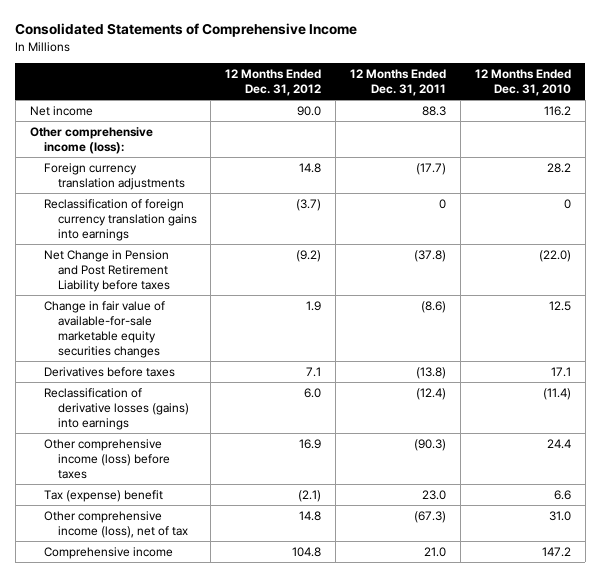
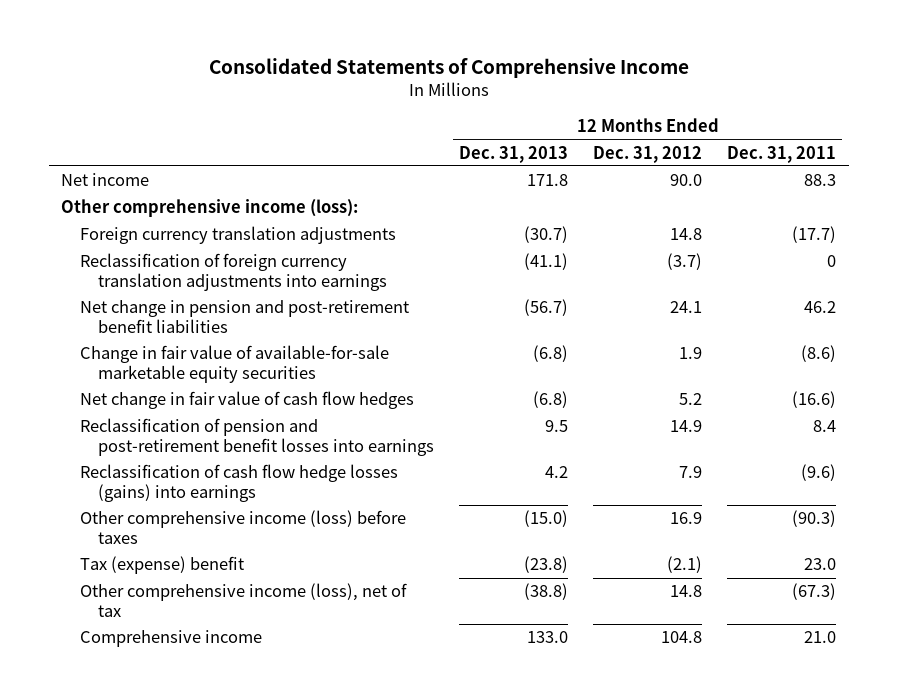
- | 12 Months Ended Dec. 31, 2012 | 12 Months Ended Dec. 31, 2011 | 12 Months Ended Dec. 31, 2010
+ | 12 Months Ended Dec. 31, 2013 | 12 Months Ended Dec. 31, 2012 | 12 Months Ended Dec. 31, 2011
- Reclassification of foreign currency translation gains into earnings | (3.7) | 0 | 0
- Net Change in Pension and Post Retirement Liability before taxes | (9.2) | (37.8) | (22.0)
- Change in fair value of available-for-sale marketable equity securities changes | 1.9 | (8.6) | 12.5
- Derivatives before taxes | 7.1 | (13.8) | 17.1
- Reclassification of derivative losses (gains) into earnings | 6.0 | (12.4) | (11.4)
+ Reclassification of foreign currency translation adjustments into earnings | (41.1) | (3.7) | 0
+ Net change in pension and post-retirement benefit liabilities | (56.7) | 24.1 | 46.2
+ Change in fair value of available-for-sale marketable equity securities | (6.8) | 1.9 | (8.6)
+ Net change in fair value of cash flow hedges | (6.8) | 5.2 | (16.6)
+ Reclassification of pension and post-retirement benefit losses into earnings | 9.5 | 14.9 | 8.4
+ Reclassification of cash flow hedge losses (gains) into earnings | 4.2 | 7.9 | (9.6)

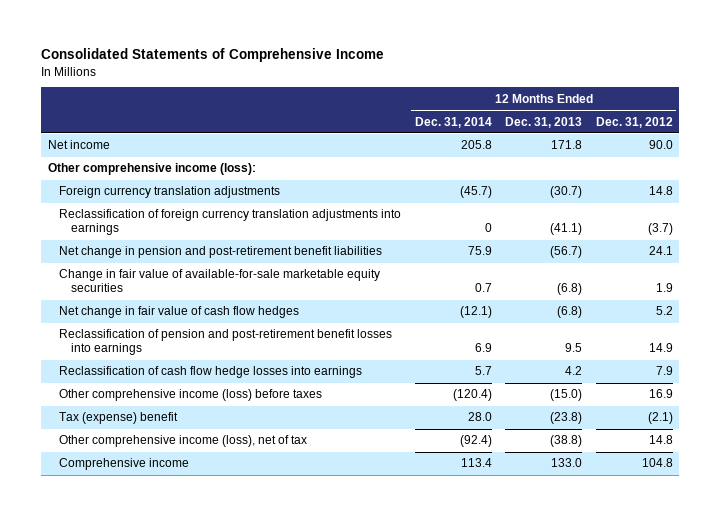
- | 12 Months Ended Dec. 31, 2013 | 12 Months Ended Dec. 31, 2012 | 12 Months Ended Dec. 31, 2011
+ | 12 Months Ended Dec. 31, 2014 | 12 Months Ended Dec. 31, 2013 | 12 Months Ended Dec. 31, 2012
- Reclassification of cash flow hedge losses (gains) into earnings | 4.2 | 7.9 | (9.6)
+ Reclassification of cash flow hedge losses into earnings | 5.7 | 4.2 | 7.9

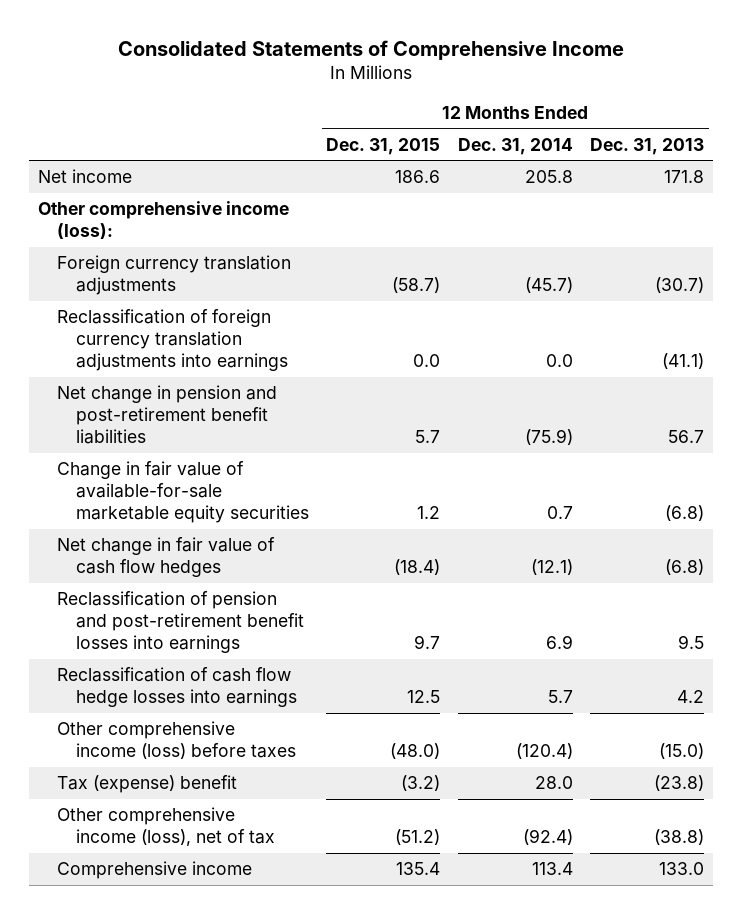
- | 12 Months Ended Dec. 31, 2014 | 12 Months Ended Dec. 31, 2013 | 12 Months Ended Dec. 31, 2012
+ | 12 Months Ended Dec. 31, 2015 | 12 Months Ended Dec. 31, 2014 | 12 Months Ended Dec. 31, 2013
- Reclassification of foreign currency translation adjustments into earnings | 0 | (41.1) | (3.7)
- Net change in pension and post-retirement benefit liabilities | 75.9 | (56.7) | 24.1
+ Reclassification of foreign currency translation adjustments into earnings | 0.0 | 0.0 | (41.1)
+ Net change in pension and post-retirement benefit liabilities | 5.7 | (75.9) | 56.7

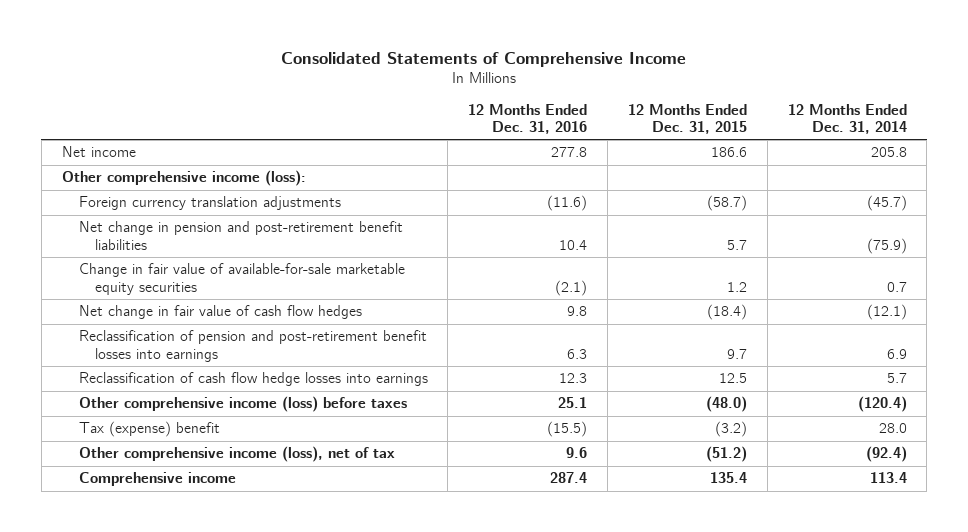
- | 12 Months Ended Dec. 31, 2015 | 12 Months Ended Dec. 31, 2014 | 12 Months Ended Dec. 31, 2013
+ | 12 Months Ended Dec. 31, 2016 | 12 Months Ended Dec. 31, 2015 | 12 Months Ended Dec. 31, 2014
- Reclassification of foreign currency translation adjustments into earnings | 0.0 | 0.0 | (41.1)

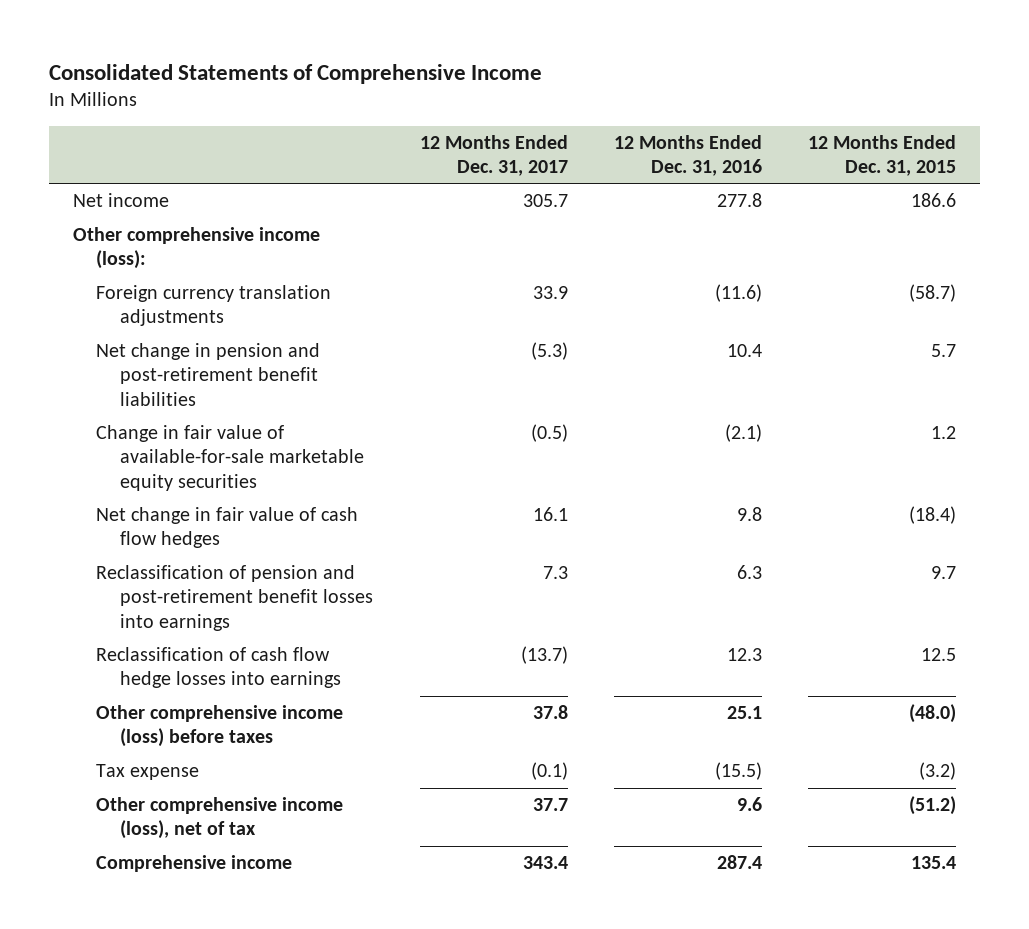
- | 12 Months Ended Dec. 31, 2016 | 12 Months Ended Dec. 31, 2015 | 12 Months Ended Dec. 31, 2014
+ | 12 Months Ended Dec. 31, 2017 | 12 Months Ended Dec. 31, 2016 | 12 Months Ended Dec. 31, 2015
- Tax (expense) benefit | (15.5) | (3.2) | 28.0
+ Tax expense | (0.1) | (15.5) | (3.2)

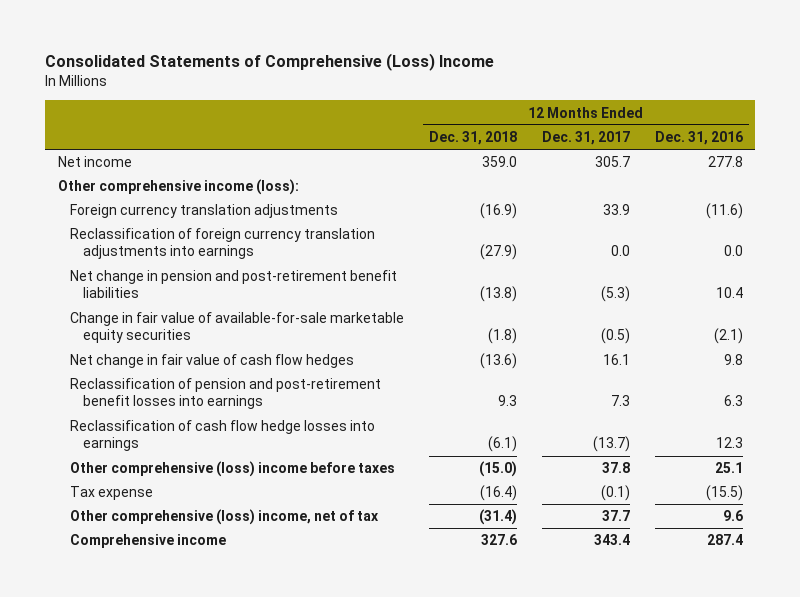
- Consolidated Statements of Comprehensive Income
+ Consolidated Statements of Comprehensive (Loss) Income
- | 12 Months Ended Dec. 31, 2017 | 12 Months Ended Dec. 31, 2016 | 12 Months Ended Dec. 31, 2015
+ | 12 Months Ended Dec. 31, 2018 | 12 Months Ended Dec. 31, 2017 | 12 Months Ended Dec. 31, 2016
+ Reclassification of foreign currency translation adjustments into earnings | (27.9) | 0.0 | 0.0
- Other comprehensive income (loss) before taxes | 37.8 | 25.1 | (48.0)
+ Other comprehensive (loss) income before taxes | (15.0) | 37.8 | 25.1
- Other comprehensive income (loss), net of tax | 37.7 | 9.6 | (51.2)
+ Other comprehensive (loss) income, net of tax | (31.4) | 37.7 | 9.6

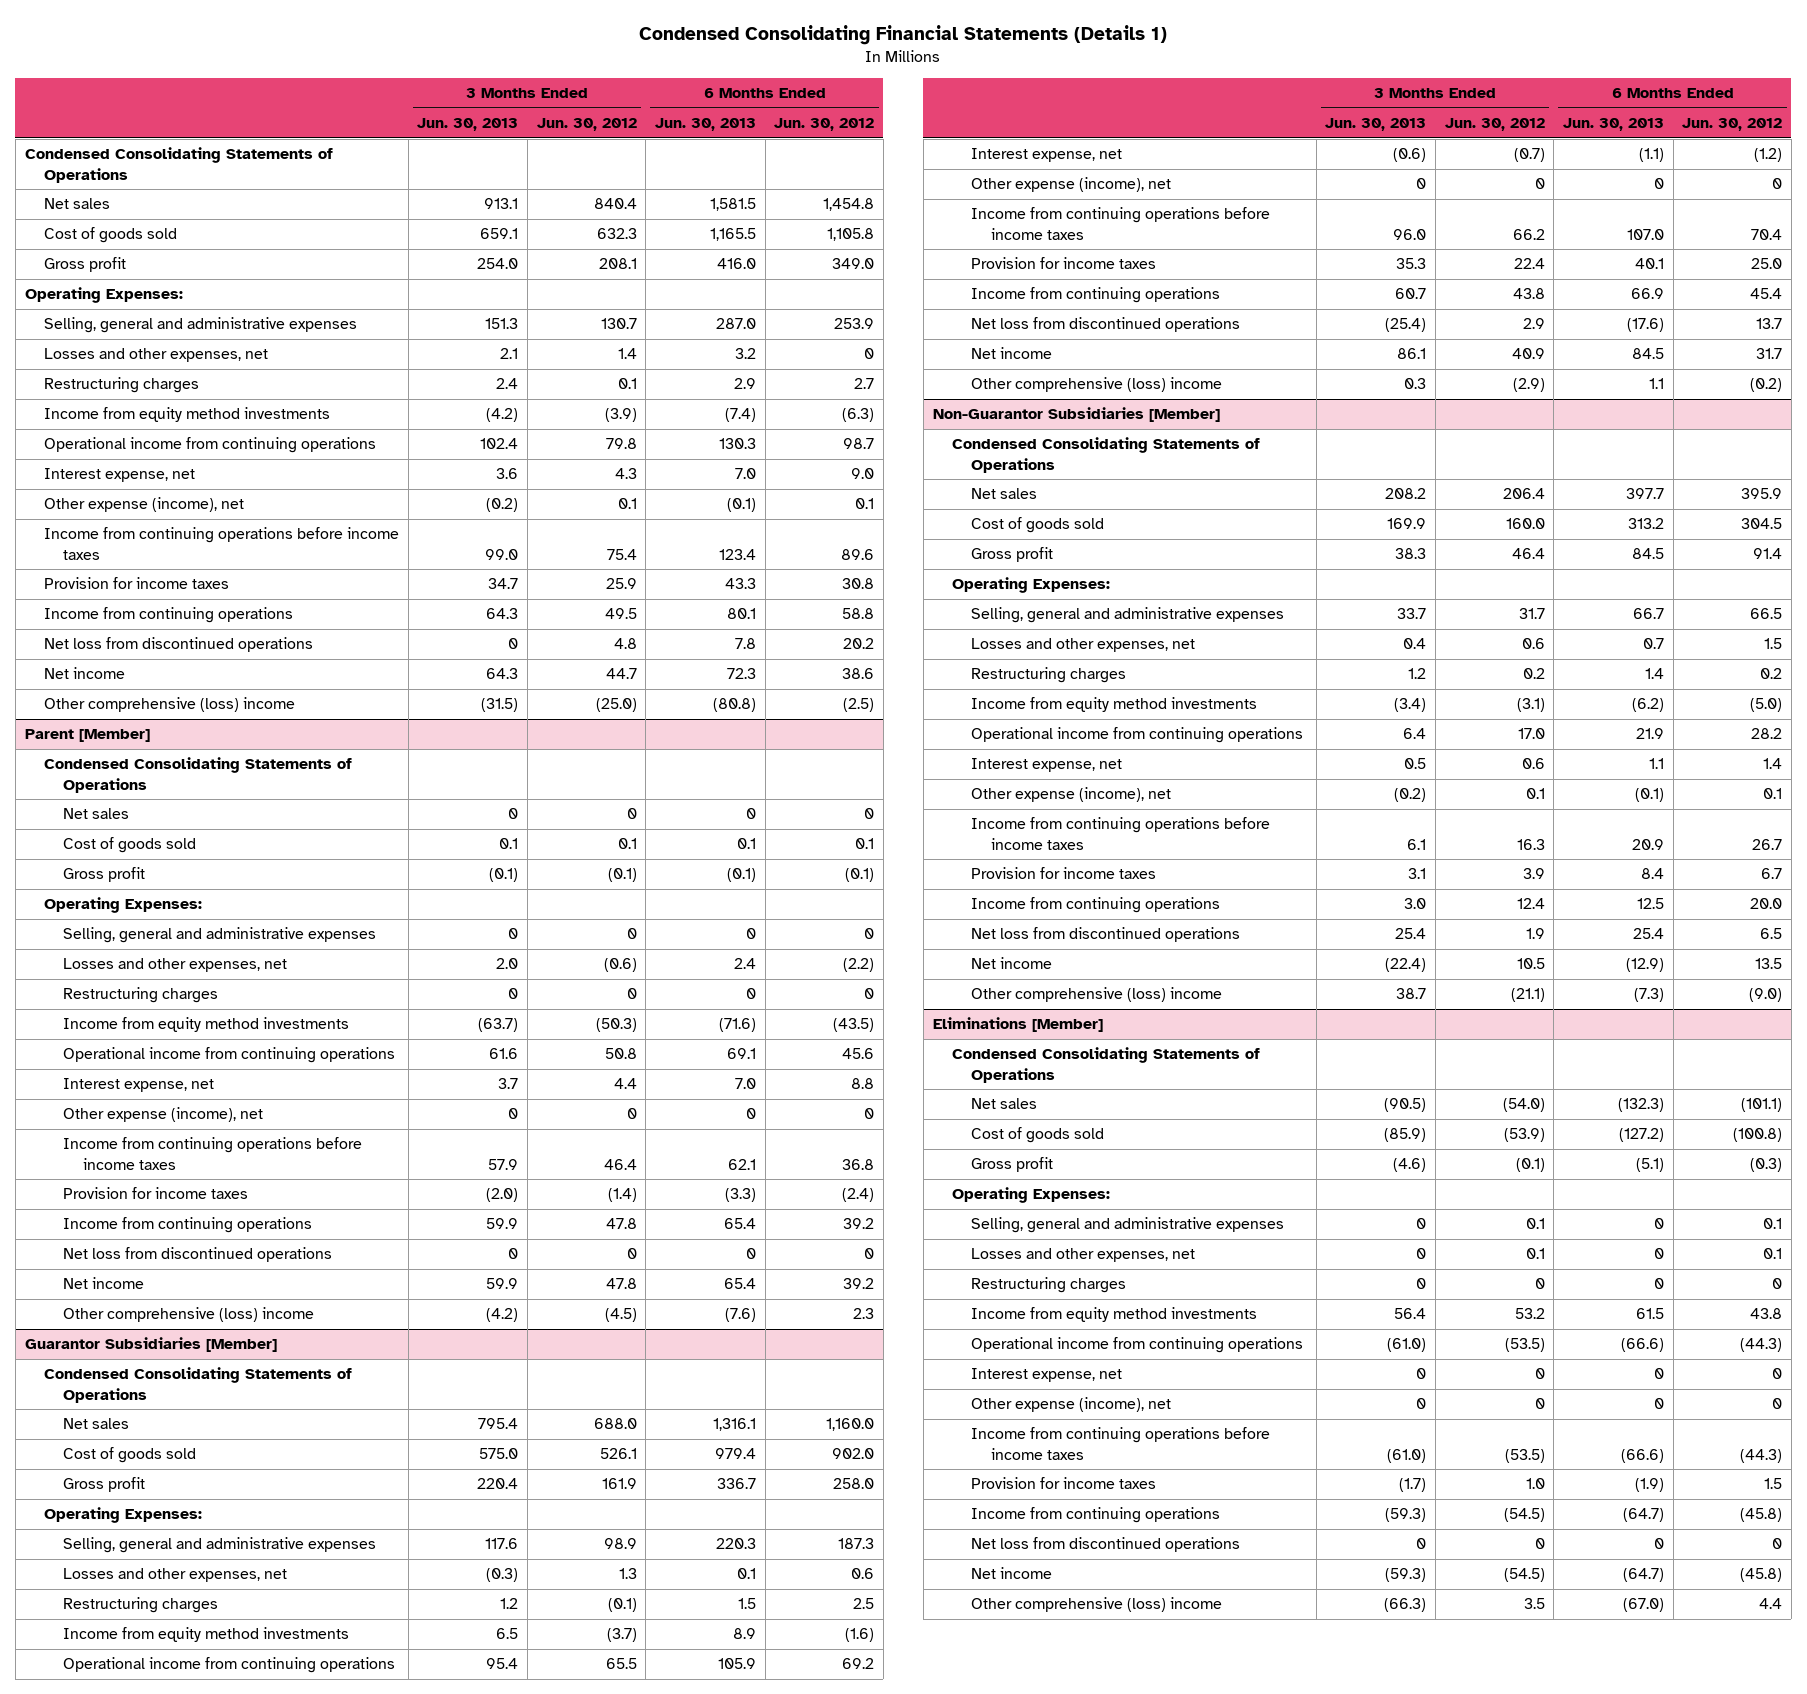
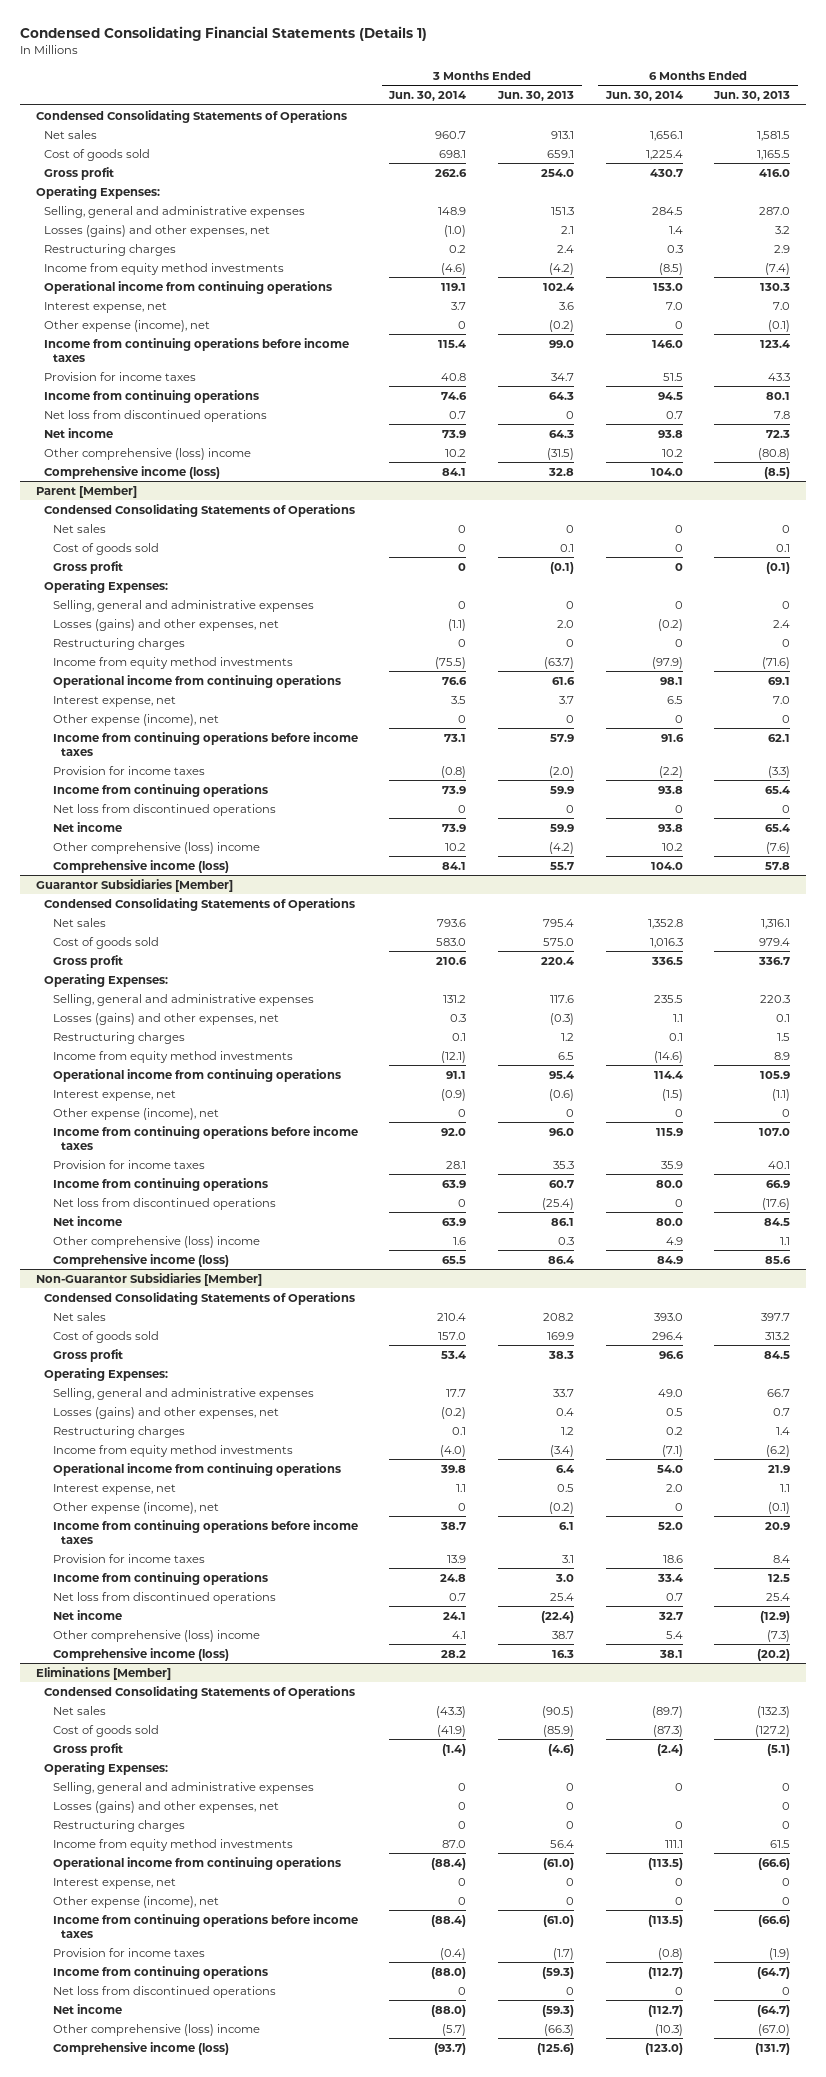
- | 3 Months Ended Jun. 30, 2013 | 3 Months Ended Jun. 30, 2012 | 6 Months Ended Jun. 30, 2013 | 6 Months Ended Jun. 30, 2012
+ | 3 Months Ended Jun. 30, 2014 | 3 Months Ended Jun. 30, 2013 | 6 Months Ended Jun. 30, 2014 | 6 Months Ended Jun. 30, 2013
- Losses and other expenses, net | 2.1 | 1.4 | 3.2 | 0
+ Losses (gains) and other expenses, net | (1.0) | 2.1 | 1.4 | 3.2
+ Comprehensive income (loss) | 84.1 | 32.8 | 104.0 | (8.5)
@ Parent [Member]
- Losses and other expenses, net | 2.0 | (0.6) | 2.4 | (2.2)
+ Losses (gains) and other expenses, net | (1.1) | 2.0 | (0.2) | 2.4
+ Comprehensive income (loss) | 84.1 | 55.7 | 104.0 | 57.8
@ Guarantor Subsidiaries [Member]
- Losses and other expenses, net | (0.3) | 1.3 | 0.1 | 0.6
+ Losses (gains) and other expenses, net | 0.3 | (0.3) | 1.1 | 0.1
+ Comprehensive income (loss) | 65.5 | 86.4 | 84.9 | 85.6
@ Non-Guarantor Subsidiaries [Member]
- Losses and other expenses, net | 0.4 | 0.6 | 0.7 | 1.5
+ Losses (gains) and other expenses, net | (0.2) | 0.4 | 0.5 | 0.7
+ Comprehensive income (loss) | 28.2 | 16.3 | 38.1 | (20.2)
@ Eliminations [Member]
- Losses and other expenses, net | 0 | 0.1 | 0 | 0.1
+ Losses (gains) and other expenses, net | 0 | 0 | | 0
+ Comprehensive income (loss) | (93.7) | (125.6) | (123.0) | (131.7)

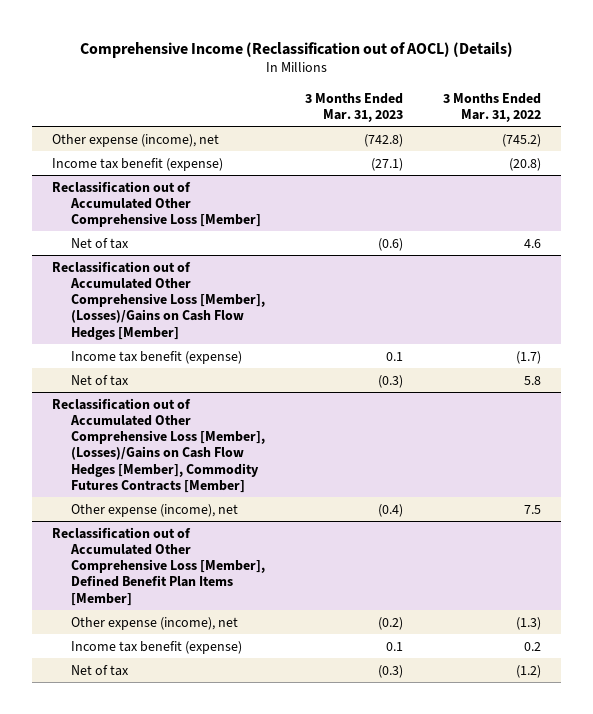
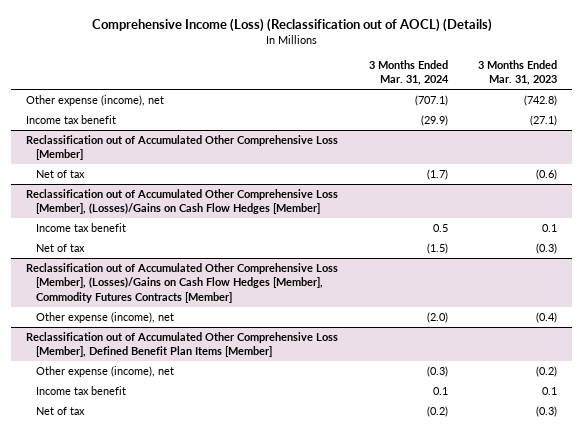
- Comprehensive Income (Reclassification out of AOCL) (Details)
+ Comprehensive Income (Loss) (Reclassification out of AOCL) (Details)
- | 3 Months Ended Mar. 31, 2023 | 3 Months Ended Mar. 31, 2022
+ | 3 Months Ended Mar. 31, 2024 | 3 Months Ended Mar. 31, 2023
- Income tax benefit (expense) | (27.1) | (20.8)
+ Income tax benefit | (29.9) | (27.1)
@ Reclassification out of Accumulated Other Comprehensive Loss [Member], (Losses)/Gains on Cash Flow Hedges [Member]
- Income tax benefit (expense) | 0.1 | (1.7)
+ Income tax benefit | 0.5 | 0.1
@ Reclassification out of Accumulated Other Comprehensive Loss [Member], Defined Benefit Plan Items [Member]
- Income tax benefit (expense) | 0.1 | 0.2
+ Income tax benefit | 0.1 | 0.1

